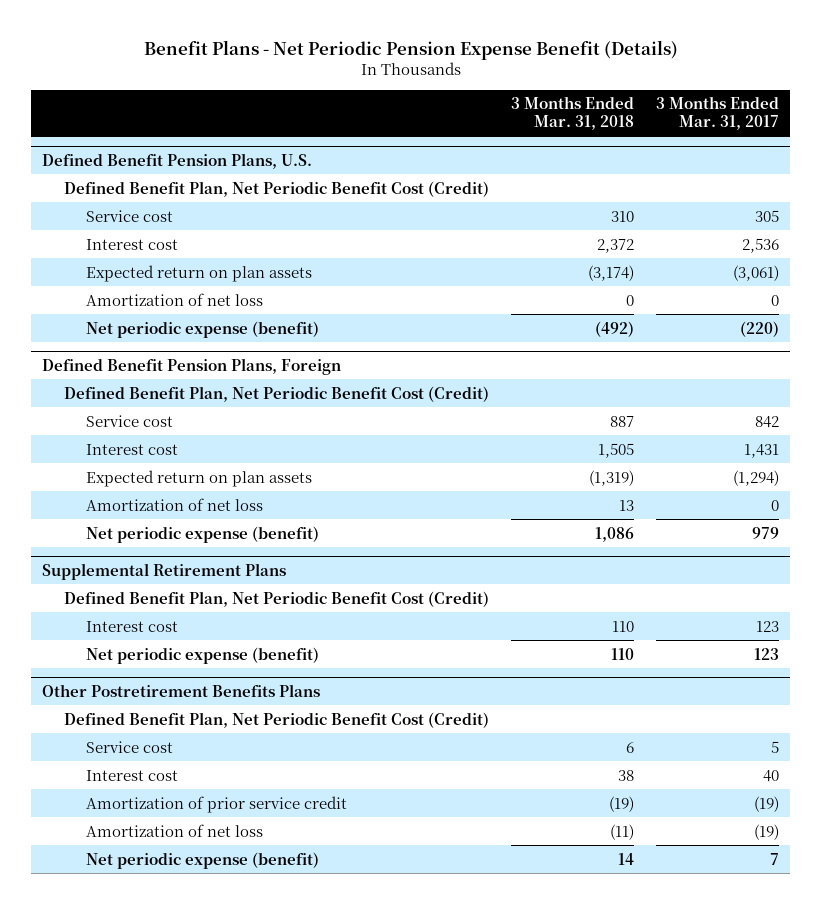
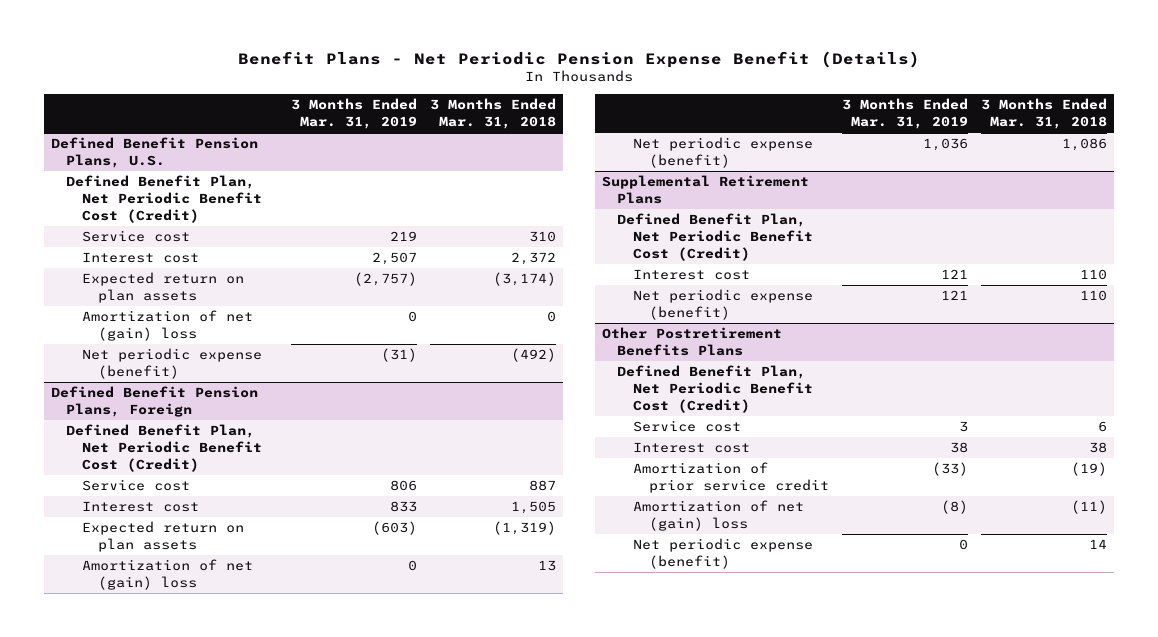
- | 3 Months Ended Mar. 31, 2018 | 3 Months Ended Mar. 31, 2017
+ | 3 Months Ended Mar. 31, 2019 | 3 Months Ended Mar. 31, 2018
@ Defined Benefit Pension Plans, U.S.
- Amortization of net loss | 0 | 0
+ Amortization of net (gain) loss | 0 | 0
@ Defined Benefit Pension Plans, Foreign
- Amortization of net loss | 13 | 0
+ Amortization of net (gain) loss | 0 | 13
@ Other Postretirement Benefits Plans
- Amortization of net loss | (11) | (19)
+ Amortization of net (gain) loss | (8) | (11)

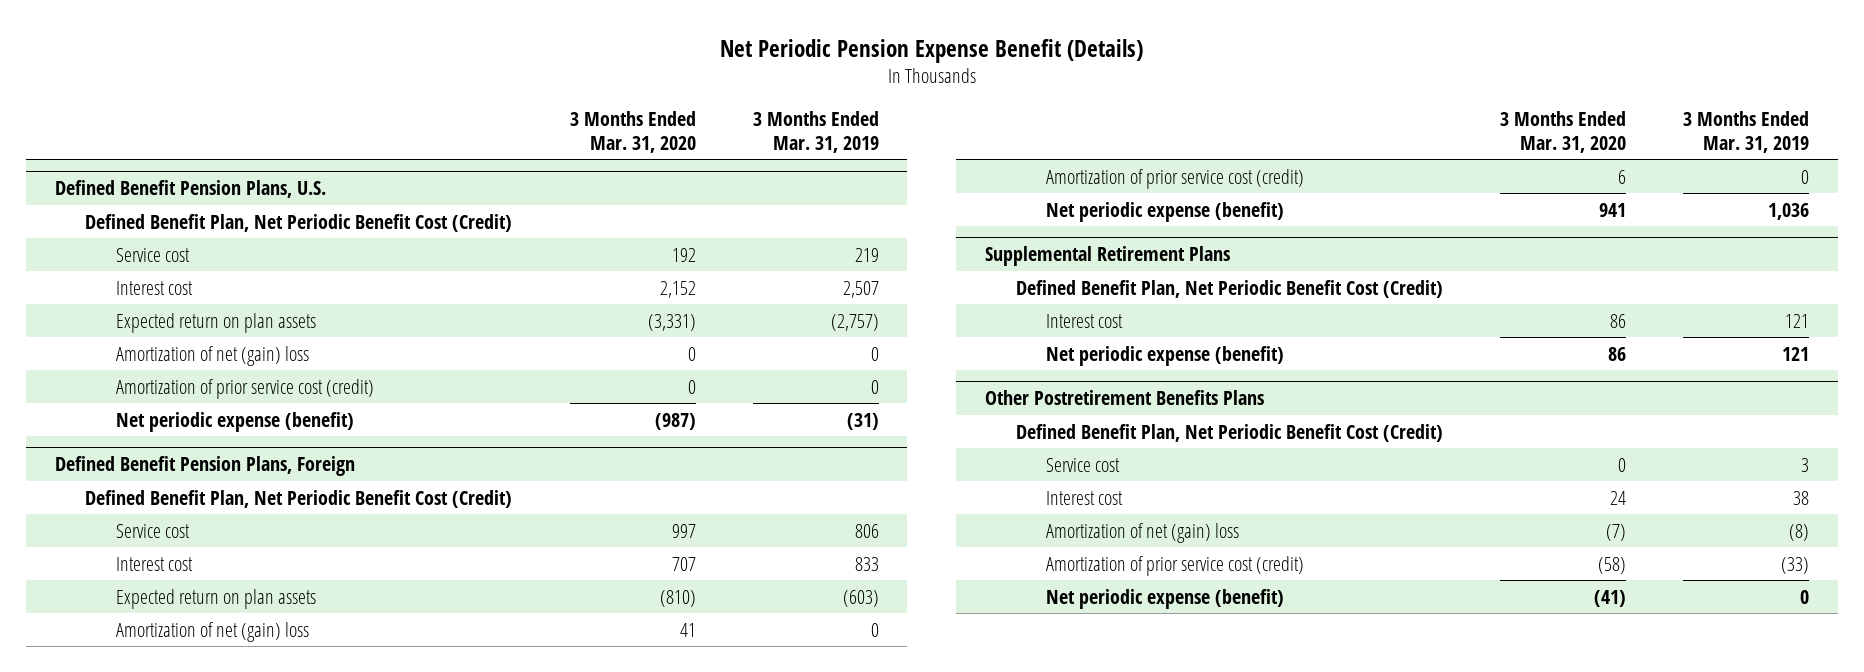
- Benefit Plans - Net Periodic Pension Expense Benefit (Details)
+ Net Periodic Pension Expense Benefit (Details)
- | 3 Months Ended Mar. 31, 2019 | 3 Months Ended Mar. 31, 2018
+ | 3 Months Ended Mar. 31, 2020 | 3 Months Ended Mar. 31, 2019
@ Defined Benefit Pension Plans, U.S.
+ Amortization of prior service cost (credit) | 0 | 0
@ Defined Benefit Pension Plans, Foreign
+ Amortization of prior service cost (credit) | 6 | 0
@ Other Postretirement Benefits Plans
- Amortization of prior service credit | (33) | (19)
+ Amortization of prior service cost (credit) | (58) | (33)

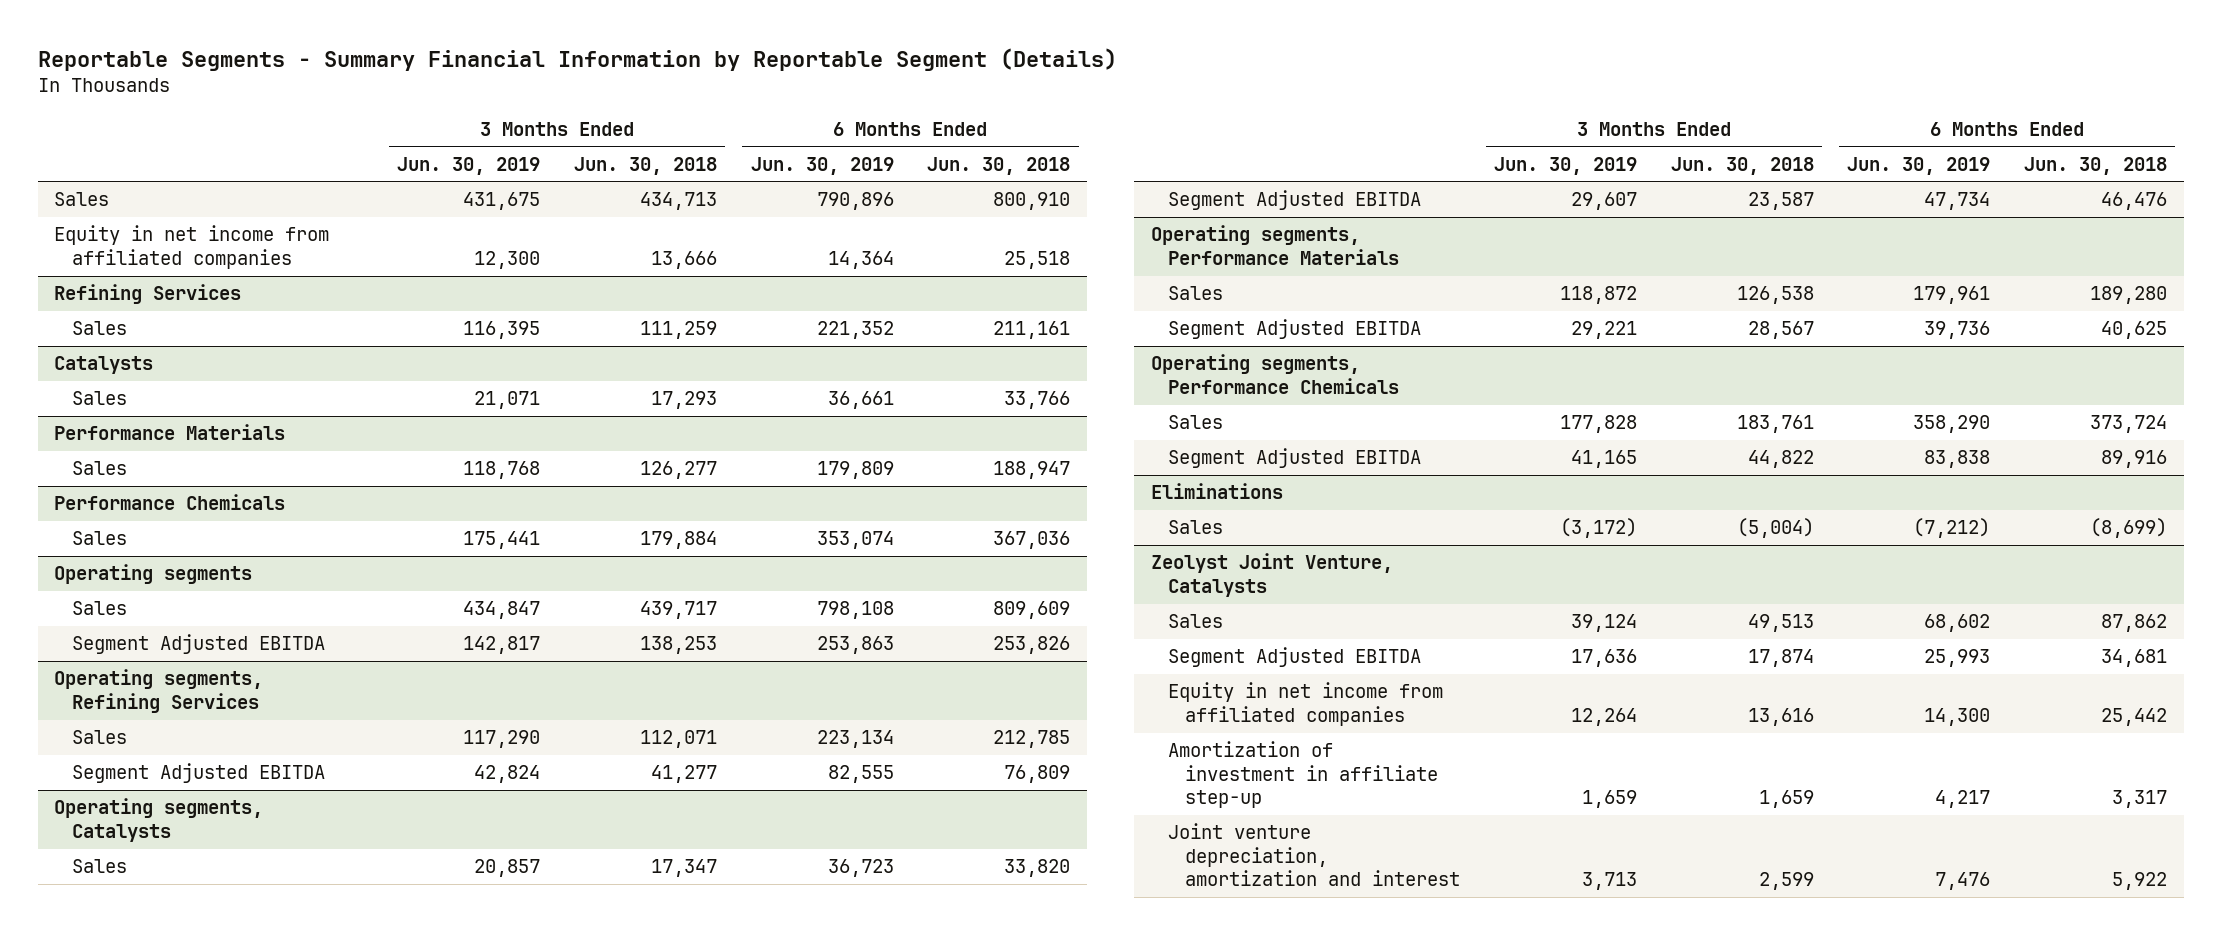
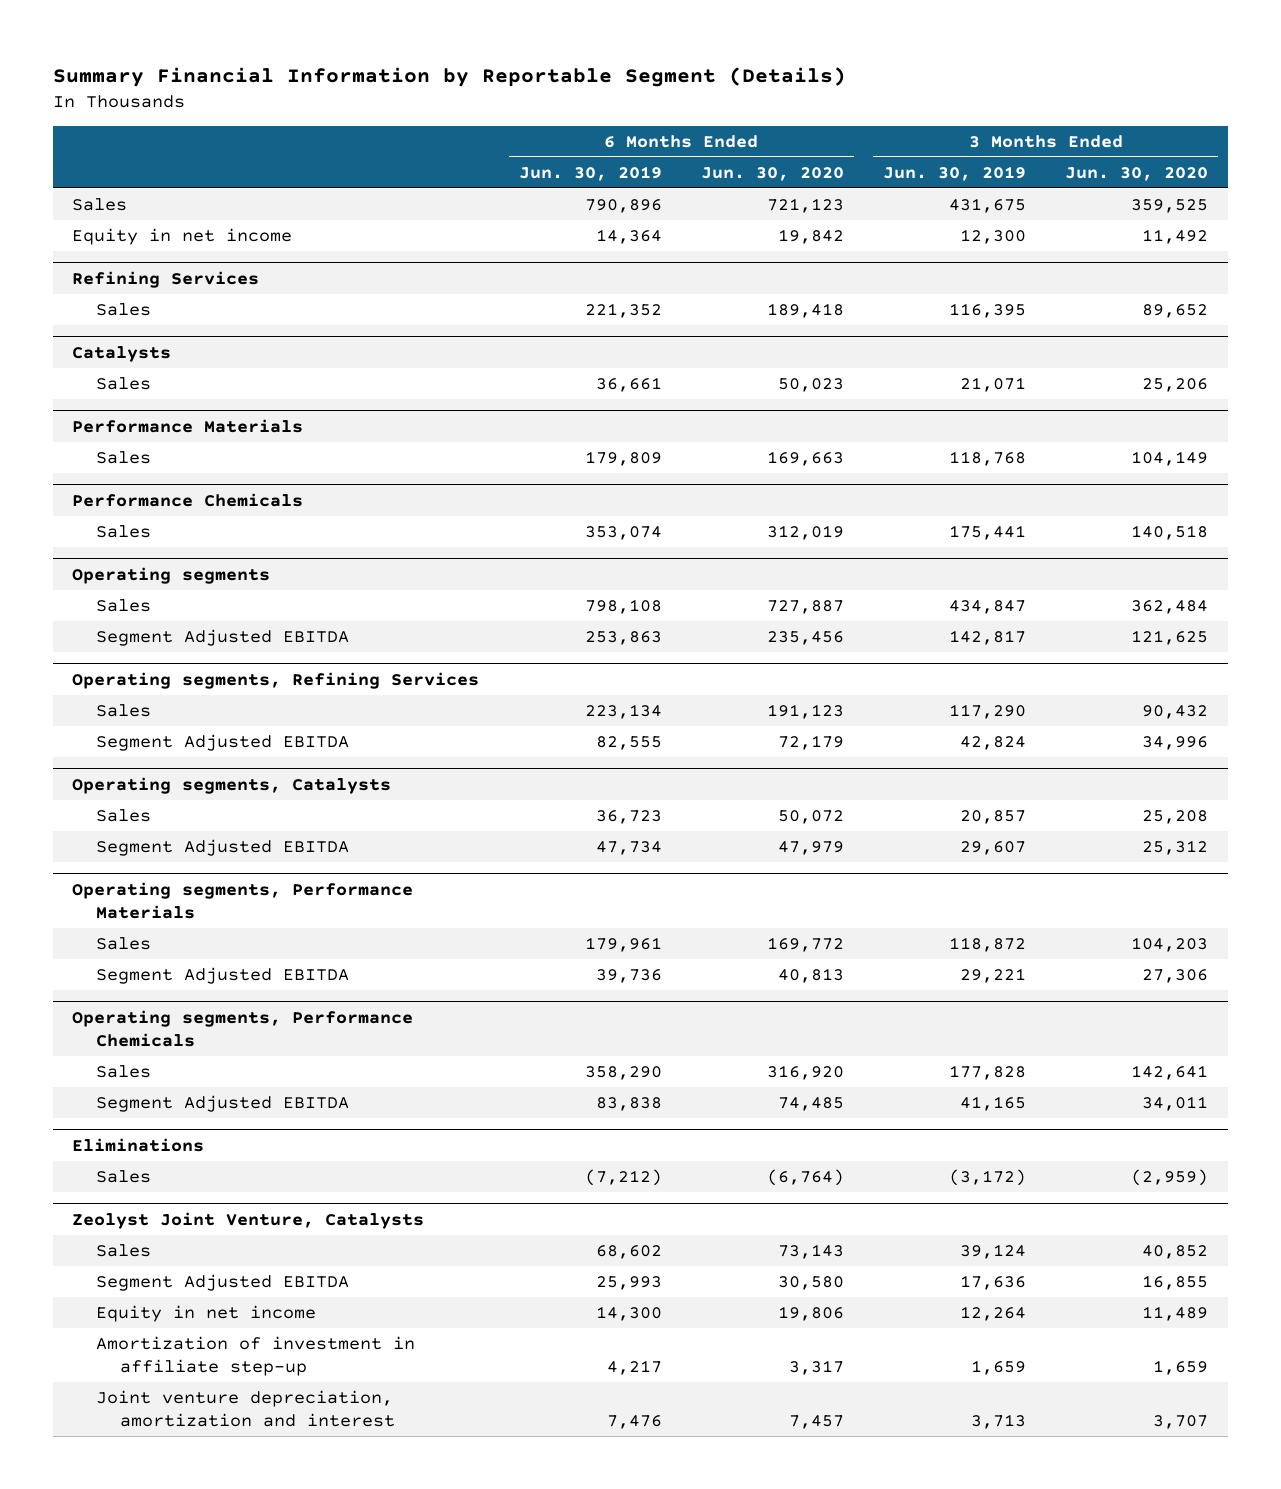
- Reportable Segments - Summary Financial Information by Reportable Segment (Details)
+ Summary Financial Information by Reportable Segment (Details)
- | 3 Months Ended Jun. 30, 2019 | 3 Months Ended Jun. 30, 2018 | 6 Months Ended Jun. 30, 2019 | 6 Months Ended Jun. 30, 2018
+ | 6 Months Ended Jun. 30, 2019 | 6 Months Ended Jun. 30, 2020 | 3 Months Ended Jun. 30, 2019 | 3 Months Ended Jun. 30, 2020
- Equity in net income from affiliated companies | 12,300 | 13,666 | 14,364 | 25,518
+ Equity in net income | 14,364 | 19,842 | 12,300 | 11,492
@ Zeolyst Joint Venture, Catalysts
- Equity in net income from affiliated companies | 12,264 | 13,616 | 14,300 | 25,442
+ Equity in net income | 14,300 | 19,806 | 12,264 | 11,489

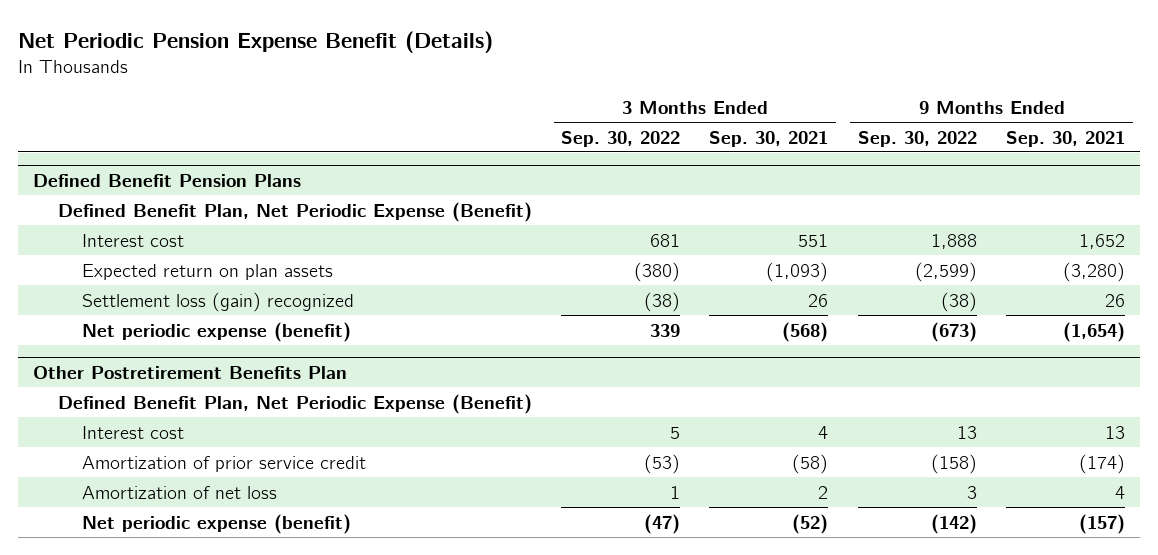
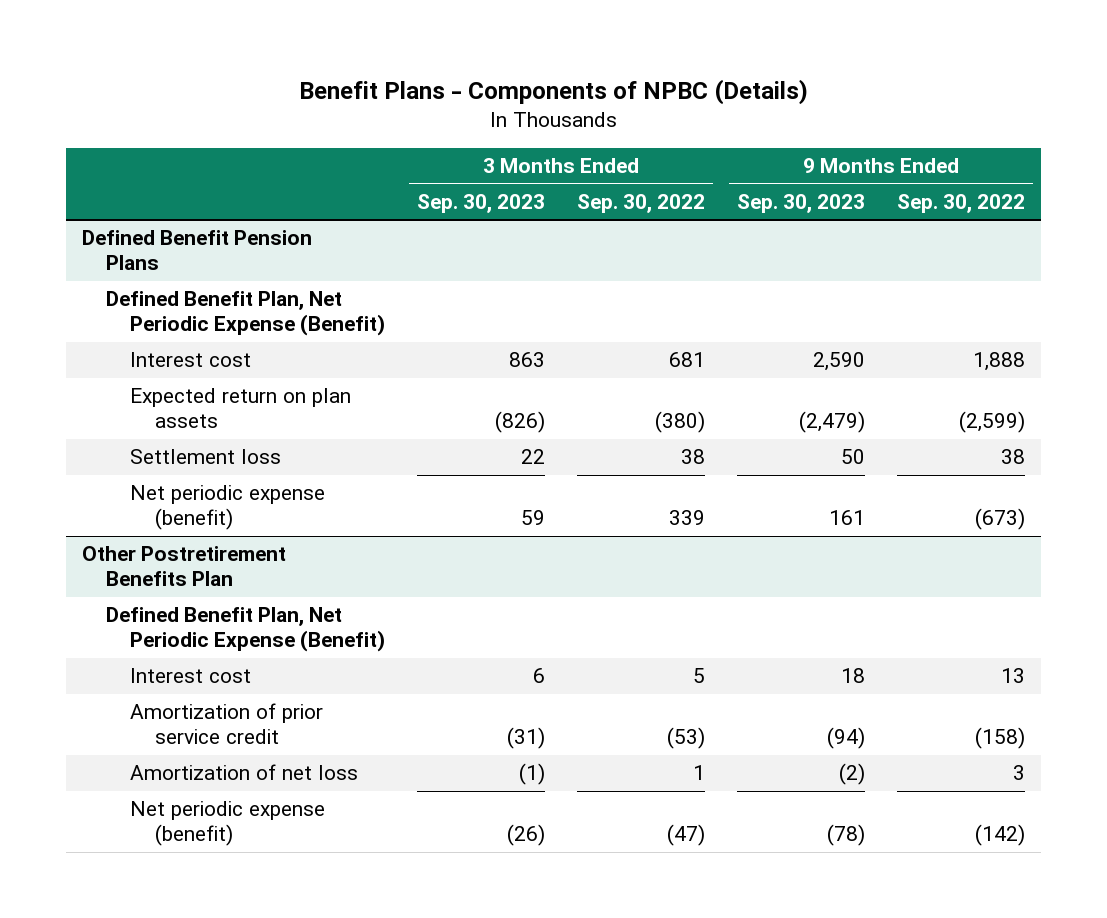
- Net Periodic Pension Expense Benefit (Details)
+ Benefit Plans - Components of NPBC (Details)
- | 3 Months Ended Sep. 30, 2022 | 3 Months Ended Sep. 30, 2021 | 9 Months Ended Sep. 30, 2022 | 9 Months Ended Sep. 30, 2021
+ | 3 Months Ended Sep. 30, 2023 | 3 Months Ended Sep. 30, 2022 | 9 Months Ended Sep. 30, 2023 | 9 Months Ended Sep. 30, 2022
@ Defined Benefit Pension Plans
- Settlement loss (gain) recognized | (38) | 26 | (38) | 26
+ Settlement loss | 22 | 38 | 50 | 38

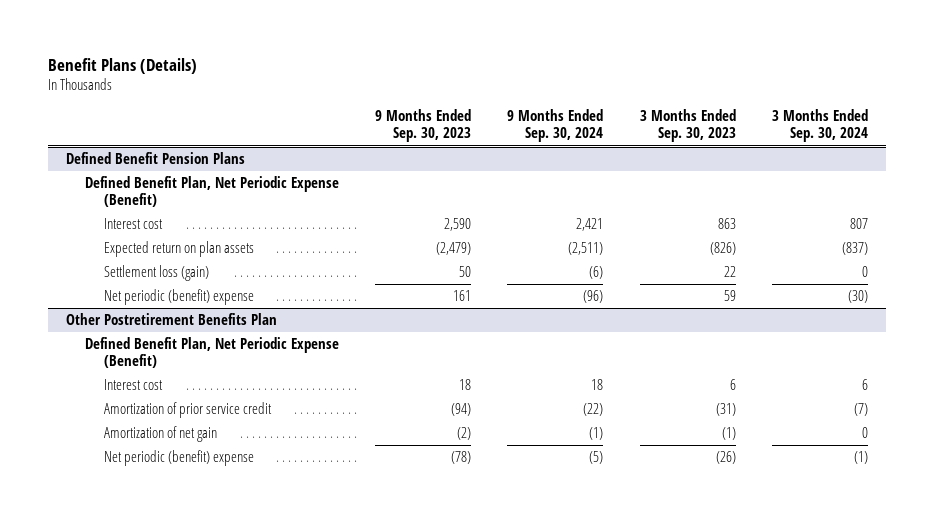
- Benefit Plans - Components of NPBC (Details)
+ Benefit Plans (Details)
- | 3 Months Ended Sep. 30, 2023 | 3 Months Ended Sep. 30, 2022 | 9 Months Ended Sep. 30, 2023 | 9 Months Ended Sep. 30, 2022
+ | 9 Months Ended Sep. 30, 2023 | 9 Months Ended Sep. 30, 2024 | 3 Months Ended Sep. 30, 2023 | 3 Months Ended Sep. 30, 2024
@ Defined Benefit Pension Plans
- Settlement loss | 22 | 38 | 50 | 38
- Net periodic expense (benefit) | 59 | 339 | 161 | (673)
+ Settlement loss (gain) | 50 | (6) | 22 | 0
+ Net periodic (benefit) expense | 161 | (96) | 59 | (30)
@ Other Postretirement Benefits Plan
- Amortization of net loss | (1) | 1 | (2) | 3
- Net periodic expense (benefit) | (26) | (47) | (78) | (142)
+ Amortization of net gain | (2) | (1) | (1) | 0
+ Net periodic (benefit) expense | (78) | (5) | (26) | (1)

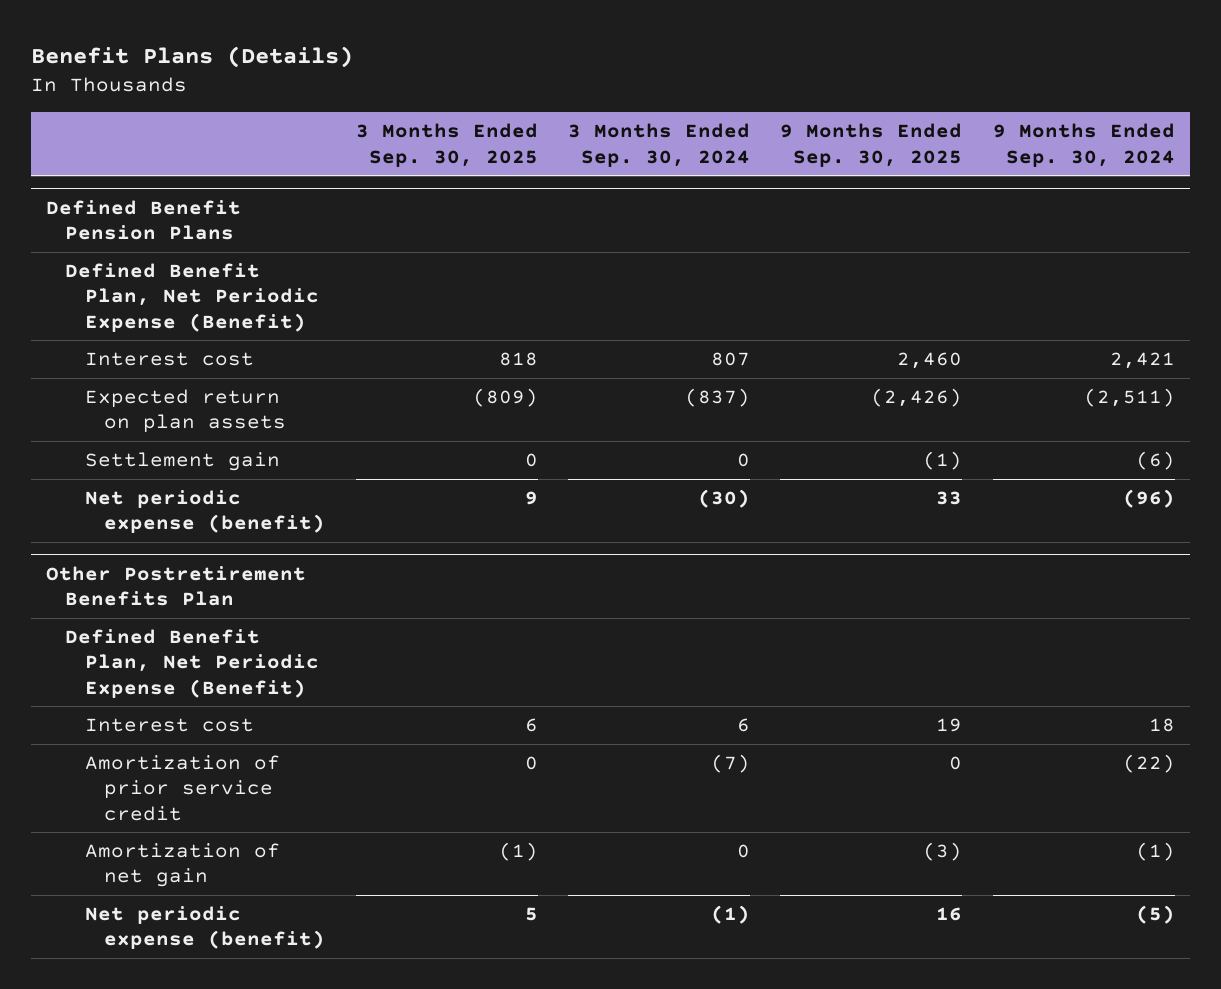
- | 9 Months Ended Sep. 30, 2023 | 9 Months Ended Sep. 30, 2024 | 3 Months Ended Sep. 30, 2023 | 3 Months Ended Sep. 30, 2024
+ | 3 Months Ended Sep. 30, 2025 | 3 Months Ended Sep. 30, 2024 | 9 Months Ended Sep. 30, 2025 | 9 Months Ended Sep. 30, 2024
@ Defined Benefit Pension Plans
- Settlement loss (gain) | 50 | (6) | 22 | 0
- Net periodic (benefit) expense | 161 | (96) | 59 | (30)
+ Settlement gain | 0 | 0 | (1) | (6)
+ Net periodic expense (benefit) | 9 | (30) | 33 | (96)
@ Other Postretirement Benefits Plan
- Net periodic (benefit) expense | (78) | (5) | (26) | (1)
+ Net periodic expense (benefit) | 5 | (1) | 16 | (5)

